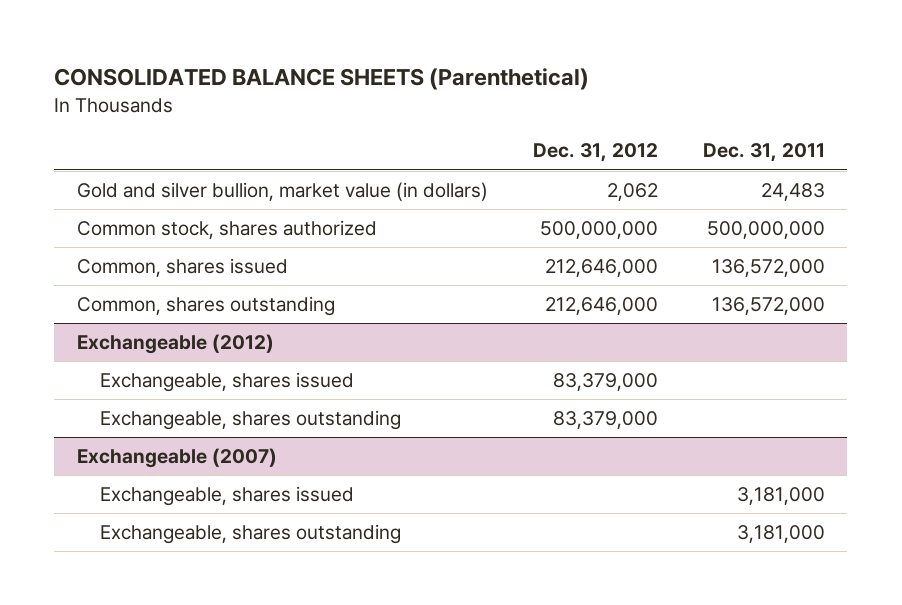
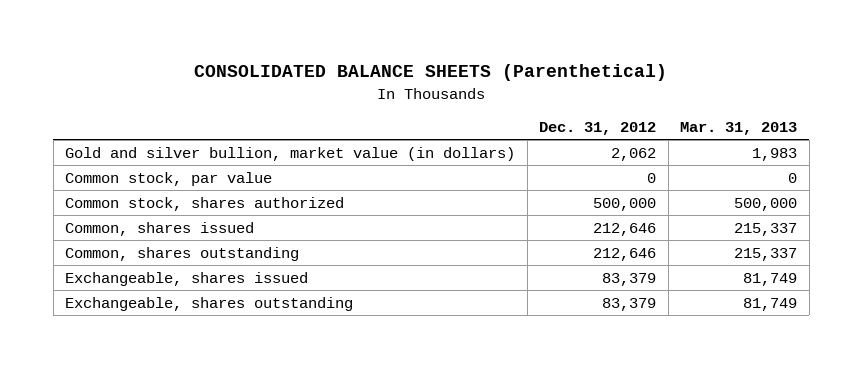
- | Dec. 31, 2012 | Dec. 31, 2011
+ | Dec. 31, 2012 | Mar. 31, 2013
- Common stock, shares authorized | 500,000,000 | 500,000,000
- Common, shares issued | 212,646,000 | 136,572,000
- Common, shares outstanding | 212,646,000 | 136,572,000
- Exchangeable (2012)
- Exchangeable, shares issued | 83,379,000 |
- Exchangeable, shares outstanding | 83,379,000 |
- Exchangeable (2007)
- Exchangeable, shares issued | | 3,181,000
- Exchangeable, shares outstanding | | 3,181,000
+ Common stock, par value | 0 | 0
+ Common stock, shares authorized | 500,000 | 500,000
+ Common, shares issued | 212,646 | 215,337
+ Common, shares outstanding | 212,646 | 215,337
+ Exchangeable, shares issued | 83,379 | 81,749
+ Exchangeable, shares outstanding | 83,379 | 81,749

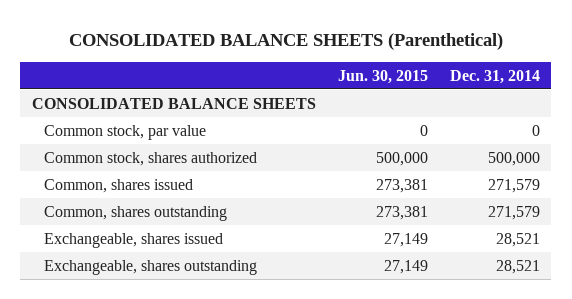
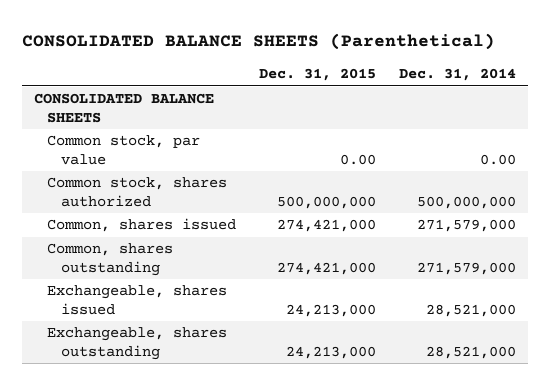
- | Jun. 30, 2015 | Dec. 31, 2014
+ | Dec. 31, 2015 | Dec. 31, 2014
- Common stock, par value | 0 | 0
- Common stock, shares authorized | 500,000 | 500,000
- Common, shares issued | 273,381 | 271,579
- Common, shares outstanding | 273,381 | 271,579
- Exchangeable, shares issued | 27,149 | 28,521
- Exchangeable, shares outstanding | 27,149 | 28,521
+ Common stock, par value | 0.00 | 0.00
+ Common stock, shares authorized | 500,000,000 | 500,000,000
+ Common, shares issued | 274,421,000 | 271,579,000
+ Common, shares outstanding | 274,421,000 | 271,579,000
+ Exchangeable, shares issued | 24,213,000 | 28,521,000
+ Exchangeable, shares outstanding | 24,213,000 | 28,521,000

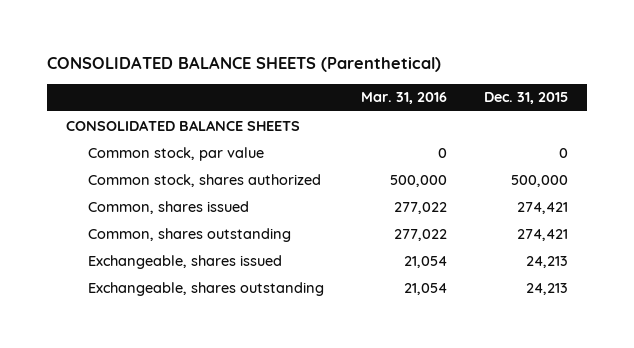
- | Dec. 31, 2015 | Dec. 31, 2014
+ | Mar. 31, 2016 | Dec. 31, 2015
- Common stock, par value | 0.00 | 0.00
- Common stock, shares authorized | 500,000,000 | 500,000,000
- Common, shares issued | 274,421,000 | 271,579,000
- Common, shares outstanding | 274,421,000 | 271,579,000
- Exchangeable, shares issued | 24,213,000 | 28,521,000
- Exchangeable, shares outstanding | 24,213,000 | 28,521,000
+ Common stock, par value | 0 | 0
+ Common stock, shares authorized | 500,000 | 500,000
+ Common, shares issued | 277,022 | 274,421
+ Common, shares outstanding | 277,022 | 274,421
+ Exchangeable, shares issued | 21,054 | 24,213
+ Exchangeable, shares outstanding | 21,054 | 24,213

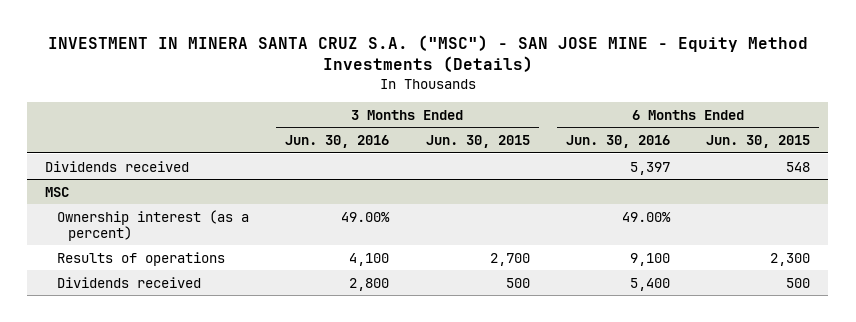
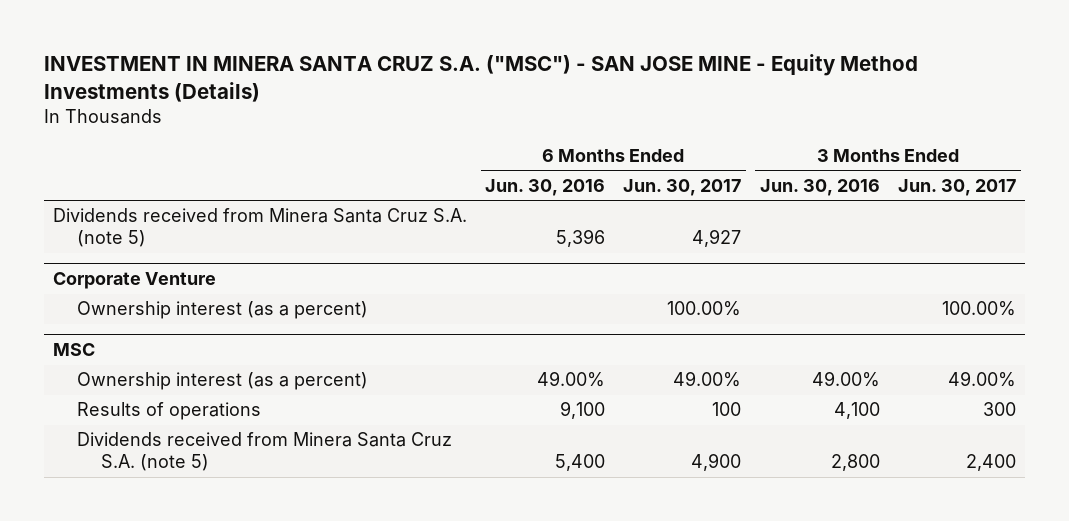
- | 3 Months Ended Jun. 30, 2016 | 3 Months Ended Jun. 30, 2015 | 6 Months Ended Jun. 30, 2016 | 6 Months Ended Jun. 30, 2015
+ | 6 Months Ended Jun. 30, 2016 | 6 Months Ended Jun. 30, 2017 | 3 Months Ended Jun. 30, 2016 | 3 Months Ended Jun. 30, 2017
- Dividends received | | | 5,397 | 548
+ Dividends received from Minera Santa Cruz S.A. (note 5) | 5,396 | 4,927 | |
+ Corporate Venture
+ Ownership interest (as a percent) | | 100.00% | | 100.00%
@ MSC
- Dividends received | 2,800 | 500 | 5,400 | 500
+ Dividends received from Minera Santa Cruz S.A. (note 5) | 5,400 | 4,900 | 2,800 | 2,400

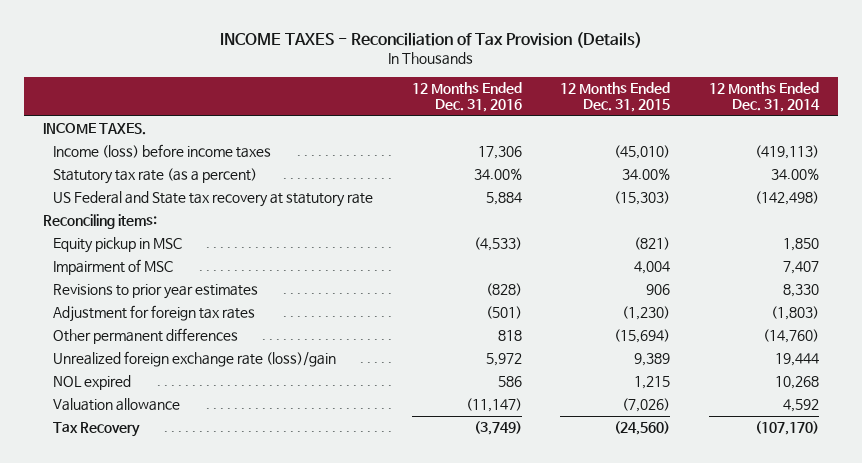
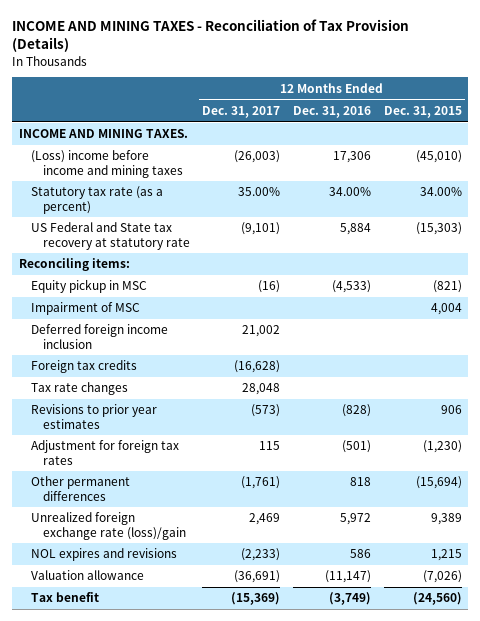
- INCOME TAXES - Reconciliation of Tax Provision (Details)
+ INCOME AND MINING TAXES - Reconciliation of Tax Provision (Details)
- | 12 Months Ended Dec. 31, 2016 | 12 Months Ended Dec. 31, 2015 | 12 Months Ended Dec. 31, 2014
+ | 12 Months Ended Dec. 31, 2017 | 12 Months Ended Dec. 31, 2016 | 12 Months Ended Dec. 31, 2015
- INCOME TAXES.
- Income (loss) before income taxes | 17,306 | (45,010) | (419,113)
+ INCOME AND MINING TAXES.
+ (Loss) income before income and mining taxes | (26,003) | 17,306 | (45,010)
+ Deferred foreign income inclusion | 21,002 | |
+ Foreign tax credits | (16,628) | |
+ Tax rate changes | 28,048 | |
- NOL expired | 586 | 1,215 | 10,268
+ NOL expires and revisions | (2,233) | 586 | 1,215
- Tax Recovery | (3,749) | (24,560) | (107,170)
+ Tax benefit | (15,369) | (3,749) | (24,560)

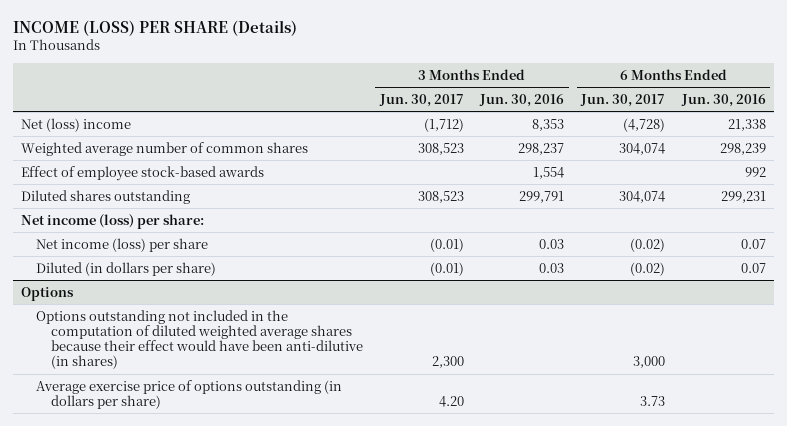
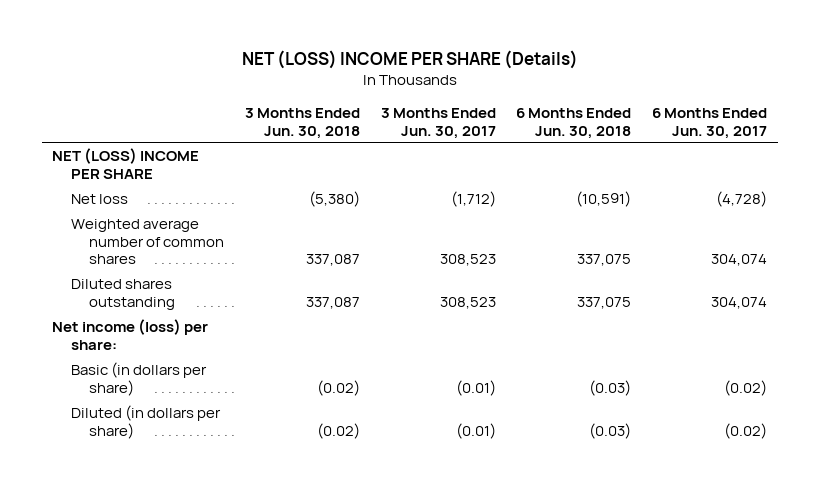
- INCOME (LOSS) PER SHARE (Details)
+ NET (LOSS) INCOME PER SHARE (Details)
- | 3 Months Ended Jun. 30, 2017 | 3 Months Ended Jun. 30, 2016 | 6 Months Ended Jun. 30, 2017 | 6 Months Ended Jun. 30, 2016
+ | 3 Months Ended Jun. 30, 2018 | 3 Months Ended Jun. 30, 2017 | 6 Months Ended Jun. 30, 2018 | 6 Months Ended Jun. 30, 2017
- Net (loss) income | (1,712) | 8,353 | (4,728) | 21,338
+ NET (LOSS) INCOME PER SHARE
+ Net loss | (5,380) | (1,712) | (10,591) | (4,728)
- Effect of employee stock-based awards | | 1,554 | | 992
- Net income (loss) per share | (0.01) | 0.03 | (0.02) | 0.07
+ Basic (in dollars per share) | (0.02) | (0.01) | (0.03) | (0.02)
- Options
- Options outstanding not included in the computation of diluted weighted average shares because their effect would have been anti-dilutive (in shares) | 2,300 | | 3,000 |
- Average exercise price of options outstanding (in dollars per share) | 4.20 | | 3.73 |

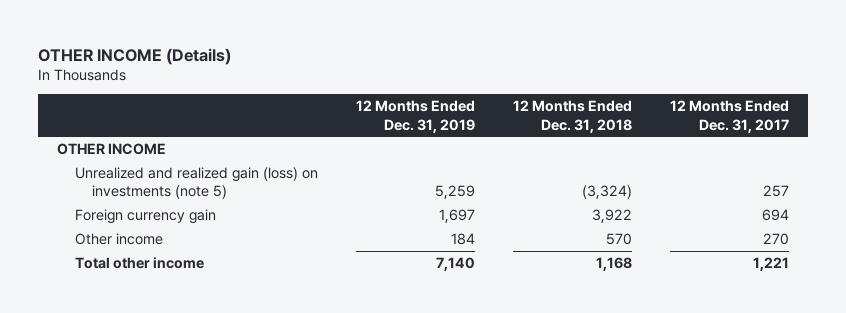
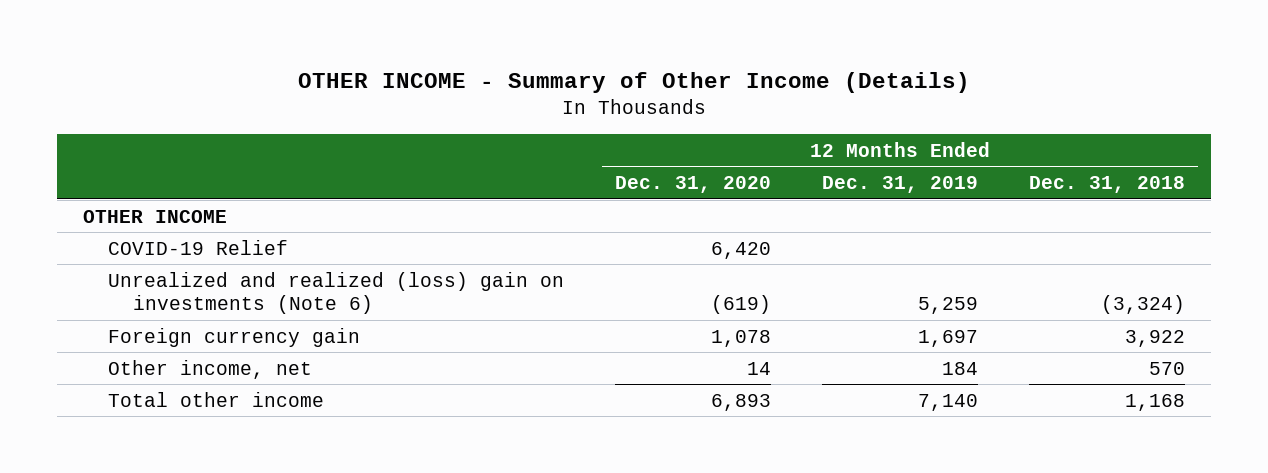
- OTHER INCOME (Details)
+ OTHER INCOME - Summary of Other Income (Details)
- | 12 Months Ended Dec. 31, 2019 | 12 Months Ended Dec. 31, 2018 | 12 Months Ended Dec. 31, 2017
+ | 12 Months Ended Dec. 31, 2020 | 12 Months Ended Dec. 31, 2019 | 12 Months Ended Dec. 31, 2018
- Unrealized and realized gain (loss) on investments (note 5) | 5,259 | (3,324) | 257
+ COVID-19 Relief | 6,420 | |
+ Unrealized and realized (loss) gain on investments (Note 6) | (619) | 5,259 | (3,324)
- Other income | 184 | 570 | 270
+ Other income, net | 14 | 184 | 570

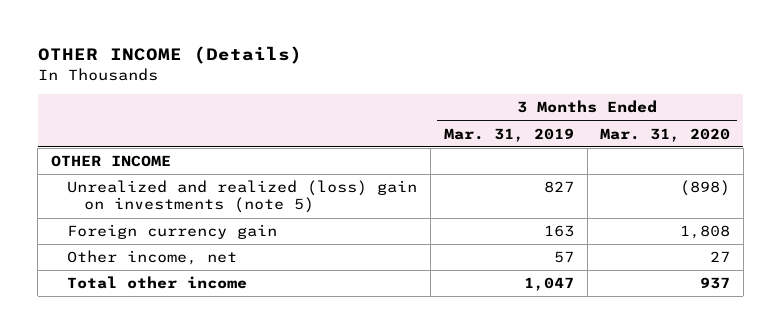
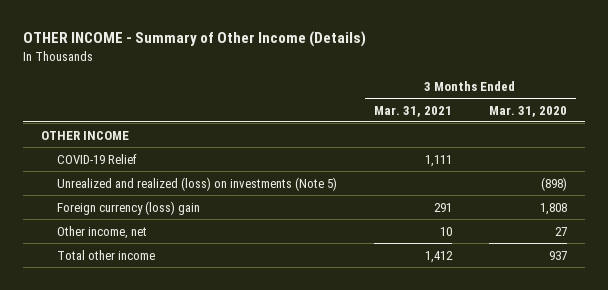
- OTHER INCOME (Details)
+ OTHER INCOME - Summary of Other Income (Details)
- | 3 Months Ended Mar. 31, 2019 | 3 Months Ended Mar. 31, 2020
+ | 3 Months Ended Mar. 31, 2021 | 3 Months Ended Mar. 31, 2020
- Unrealized and realized (loss) gain on investments (note 5) | 827 | (898)
- Foreign currency gain | 163 | 1,808
+ COVID-19 Relief | 1,111 |
+ Unrealized and realized (loss) on investments (Note 5) | | (898)
+ Foreign currency (loss) gain | 291 | 1,808

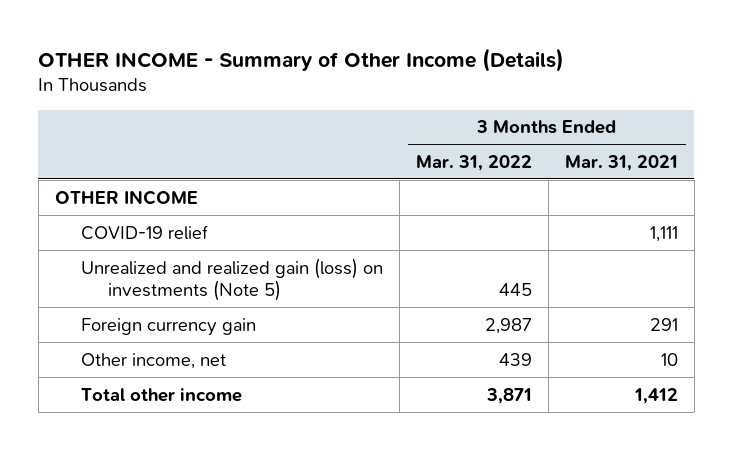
- | 3 Months Ended Mar. 31, 2021 | 3 Months Ended Mar. 31, 2020
+ | 3 Months Ended Mar. 31, 2022 | 3 Months Ended Mar. 31, 2021
- COVID-19 Relief | 1,111 |
- Unrealized and realized (loss) on investments (Note 5) | | (898)
- Foreign currency (loss) gain | 291 | 1,808
+ COVID-19 relief | | 1,111
+ Unrealized and realized gain (loss) on investments (Note 5) | 445 |
+ Foreign currency gain | 2,987 | 291

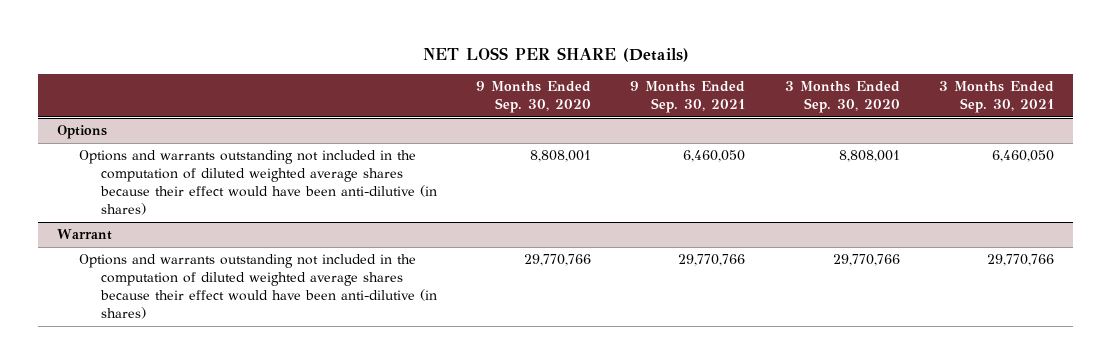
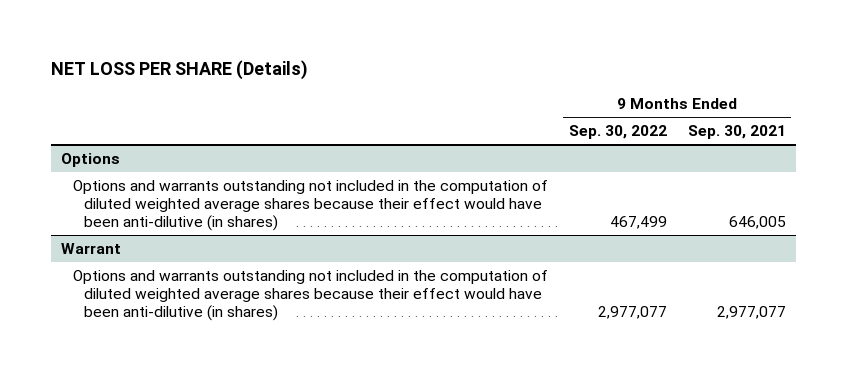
- | 9 Months Ended Sep. 30, 2020 | 9 Months Ended Sep. 30, 2021 | 3 Months Ended Sep. 30, 2020 | 3 Months Ended Sep. 30, 2021
+ | 9 Months Ended Sep. 30, 2022 | 9 Months Ended Sep. 30, 2021
@ Options
- Options and warrants outstanding not included in the computation of diluted weighted average shares because their effect would have been anti-dilutive (in shares) | 8,808,001 | 6,460,050 | 8,808,001 | 6,460,050
+ Options and warrants outstanding not included in the computation of diluted weighted average shares because their effect would have been anti-dilutive (in shares) | 467,499 | 646,005
@ Warrant
- Options and warrants outstanding not included in the computation of diluted weighted average shares because their effect would have been anti-dilutive (in shares) | 29,770,766 | 29,770,766 | 29,770,766 | 29,770,766
+ Options and warrants outstanding not included in the computation of diluted weighted average shares because their effect would have been anti-dilutive (in shares) | 2,977,077 | 2,977,077

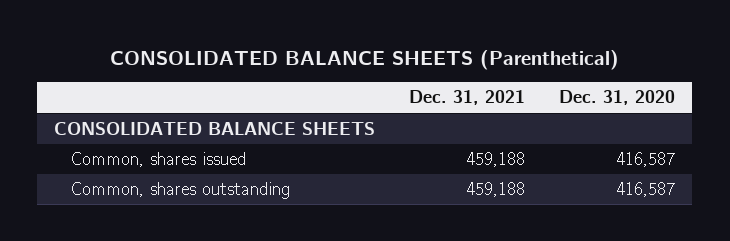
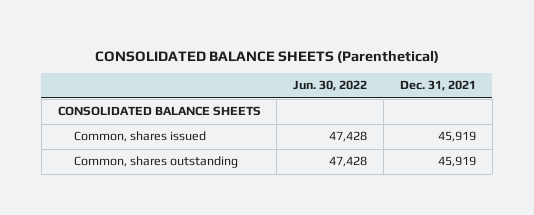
- | Dec. 31, 2021 | Dec. 31, 2020
+ | Jun. 30, 2022 | Dec. 31, 2021
- Common, shares issued | 459,188 | 416,587
- Common, shares outstanding | 459,188 | 416,587
+ Common, shares issued | 47,428 | 45,919
+ Common, shares outstanding | 47,428 | 45,919

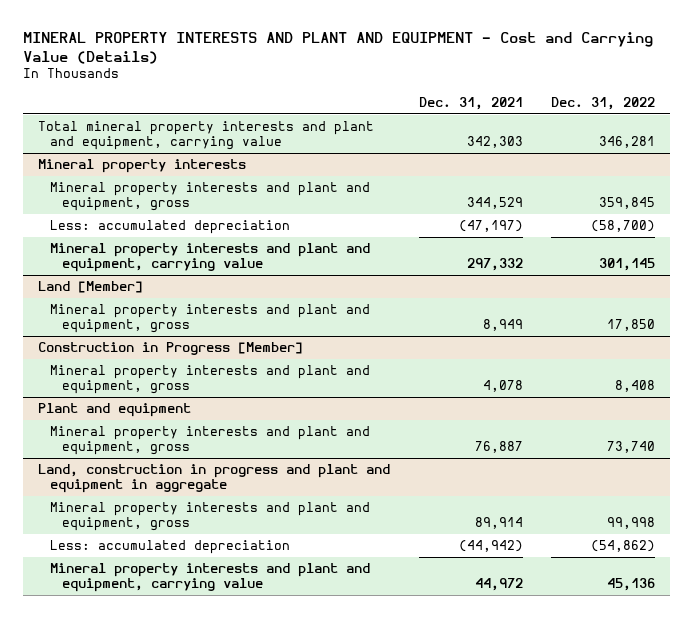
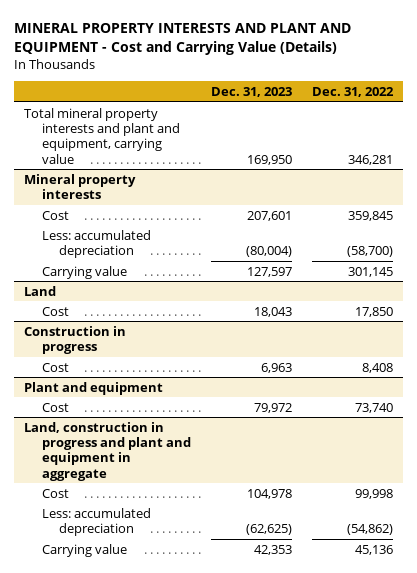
- | Dec. 31, 2021 | Dec. 31, 2022
+ | Dec. 31, 2023 | Dec. 31, 2022
@ Mineral property interests
- Mineral property interests and plant and equipment, gross | 344,529 | 359,845
+ Cost | 207,601 | 359,845
- Mineral property interests and plant and equipment, carrying value | 297,332 | 301,145
- Land [Member]
- Mineral property interests and plant and equipment, gross | 8,949 | 17,850
- Construction in Progress [Member]
- Mineral property interests and plant and equipment, gross | 4,078 | 8,408
@ Mineral property interests
+ Carrying value | 127,597 | 301,145
+ Land
+ Cost | 18,043 | 17,850
+ Construction in progress
+ Cost | 6,963 | 8,408
@ Plant and equipment
- Mineral property interests and plant and equipment, gross | 76,887 | 73,740
+ Cost | 79,972 | 73,740
@ Land, construction in progress and plant and equipment in aggregate
- Mineral property interests and plant and equipment, gross | 89,914 | 99,998
+ Cost | 104,978 | 99,998
- Mineral property interests and plant and equipment, carrying value | 44,972 | 45,136
+ Carrying value | 42,353 | 45,136

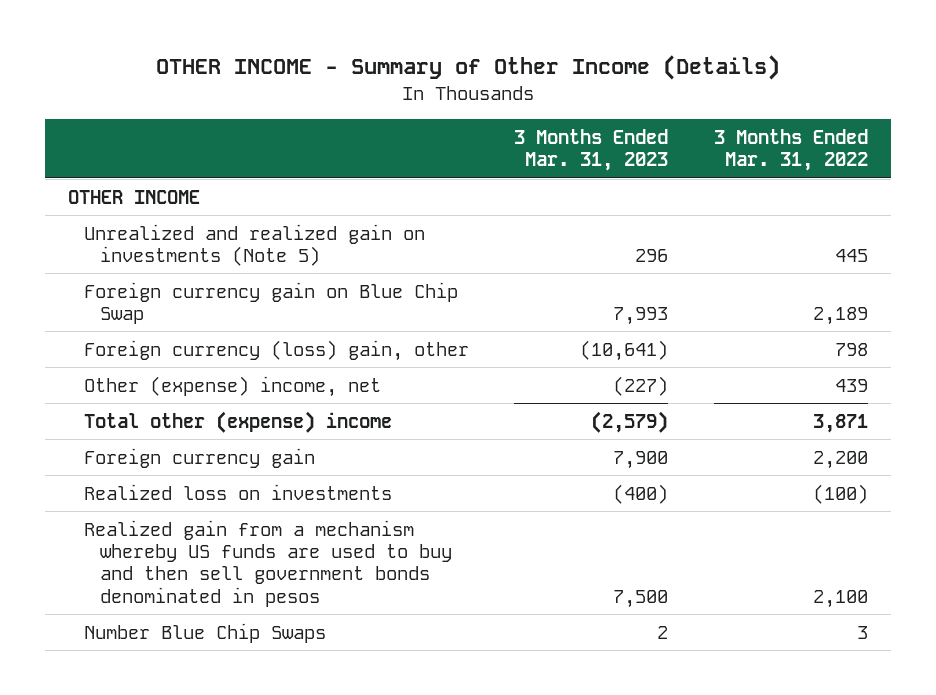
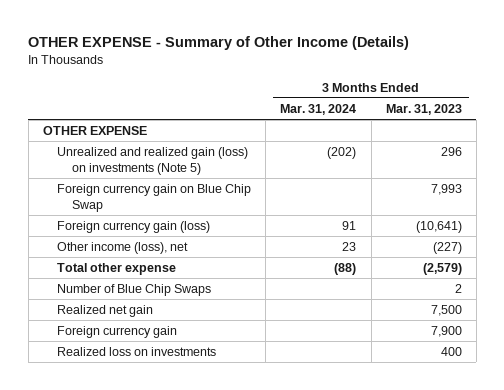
- OTHER INCOME - Summary of Other Income (Details)
+ OTHER EXPENSE - Summary of Other Income (Details)
- | 3 Months Ended Mar. 31, 2023 | 3 Months Ended Mar. 31, 2022
+ | 3 Months Ended Mar. 31, 2024 | 3 Months Ended Mar. 31, 2023
- OTHER INCOME
- Unrealized and realized gain on investments (Note 5) | 296 | 445
+ OTHER EXPENSE
+ Unrealized and realized gain (loss) on investments (Note 5) | (202) | 296
- Foreign currency (loss) gain, other | (10,641) | 798
- Other (expense) income, net | (227) | 439
- Total other (expense) income | (2,579) | 3,871
+ Foreign currency gain (loss) | 91 | (10,641)
+ Other income (loss), net | 23 | (227)
+ Total other expense | (88) | (2,579)
+ Number of Blue Chip Swaps | | 2
+ Realized net gain | | 7,500
- Realized loss on investments | (400) | (100)
- Realized gain from a mechanism whereby US funds are used to buy and then sell government bonds denominated in pesos | 7,500 | 2,100
- Number Blue Chip Swaps | 2 | 3
+ Realized loss on investments | | 400

